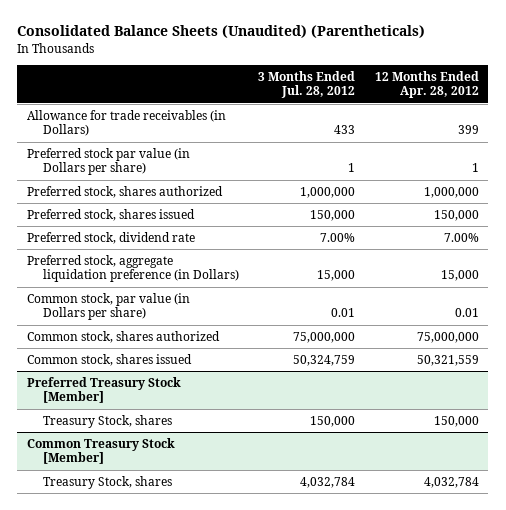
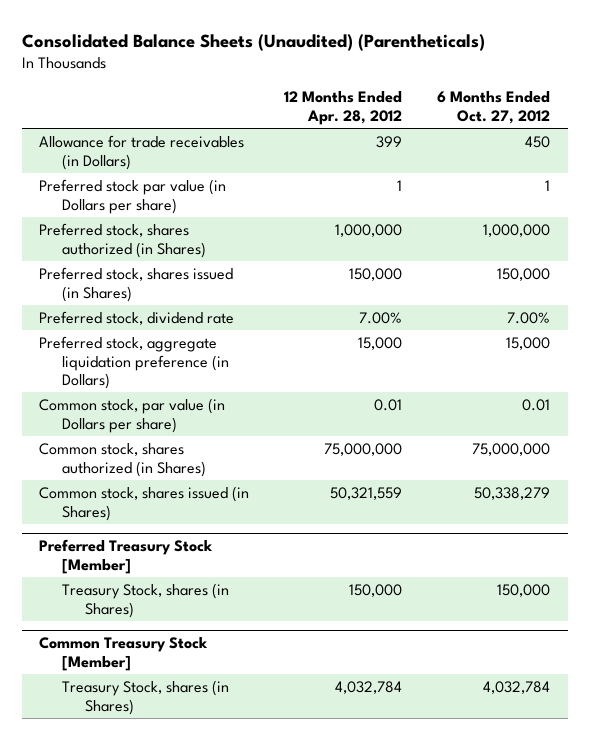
- | 3 Months Ended Jul. 28, 2012 | 12 Months Ended Apr. 28, 2012
+ | 12 Months Ended Apr. 28, 2012 | 6 Months Ended Oct. 27, 2012
- Preferred stock, shares authorized | 1,000,000 | 1,000,000
- Preferred stock, shares issued | 150,000 | 150,000
+ Preferred stock, shares authorized (in Shares) | 1,000,000 | 1,000,000
+ Preferred stock, shares issued (in Shares) | 150,000 | 150,000
- Common stock, shares authorized | 75,000,000 | 75,000,000
- Common stock, shares issued | 50,324,759 | 50,321,559
+ Common stock, shares authorized (in Shares) | 75,000,000 | 75,000,000
+ Common stock, shares issued (in Shares) | 50,321,559 | 50,338,279
@ Preferred Treasury Stock [Member]
- Treasury Stock, shares | 150,000 | 150,000
+ Treasury Stock, shares (in Shares) | 150,000 | 150,000
@ Common Treasury Stock [Member]
- Treasury Stock, shares | 4,032,784 | 4,032,784
+ Treasury Stock, shares (in Shares) | 4,032,784 | 4,032,784

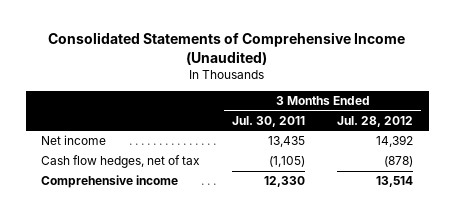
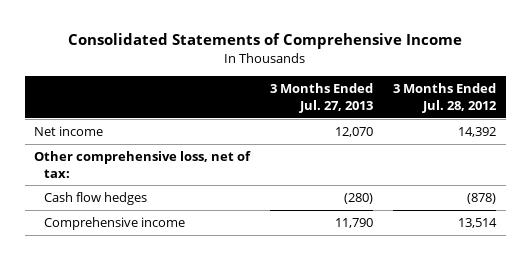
- Consolidated Statements of Comprehensive Income (Unaudited)
+ Consolidated Statements of Comprehensive Income
- | 3 Months Ended Jul. 30, 2011 | 3 Months Ended Jul. 28, 2012
+ | 3 Months Ended Jul. 27, 2013 | 3 Months Ended Jul. 28, 2012
- Cash flow hedges, net of tax | (1,105) | (878)
+ Other comprehensive loss, net of tax:
+ Cash flow hedges | (280) | (878)

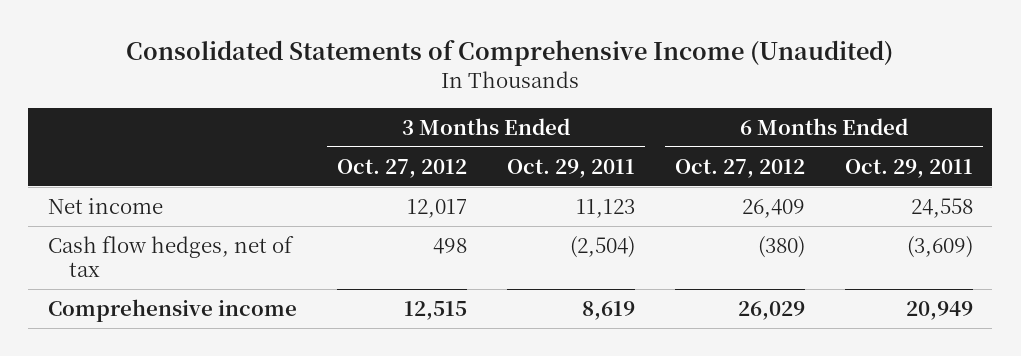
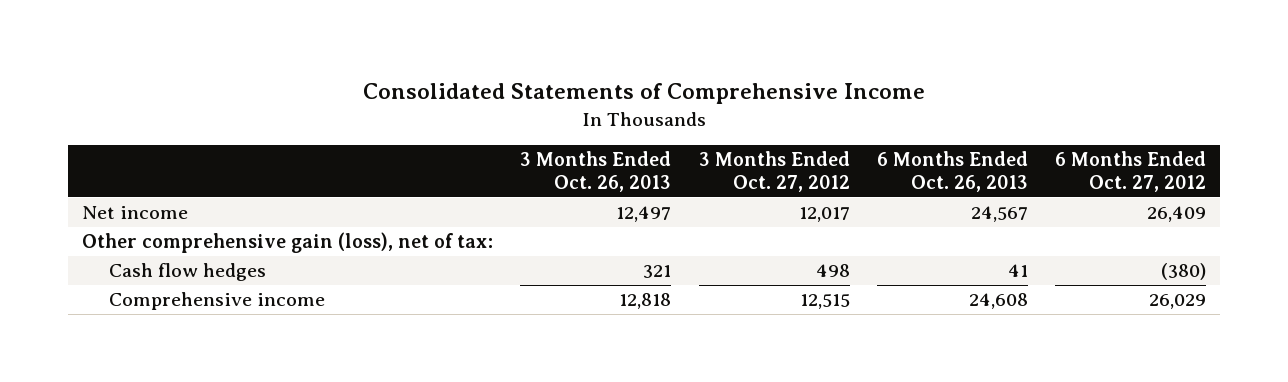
- Consolidated Statements of Comprehensive Income (Unaudited)
+ Consolidated Statements of Comprehensive Income
- | 3 Months Ended Oct. 27, 2012 | 3 Months Ended Oct. 29, 2011 | 6 Months Ended Oct. 27, 2012 | 6 Months Ended Oct. 29, 2011
+ | 3 Months Ended Oct. 26, 2013 | 3 Months Ended Oct. 27, 2012 | 6 Months Ended Oct. 26, 2013 | 6 Months Ended Oct. 27, 2012
- Cash flow hedges, net of tax | 498 | (2,504) | (380) | (3,609)
+ Other comprehensive gain (loss), net of tax:
+ Cash flow hedges | 321 | 498 | 41 | (380)

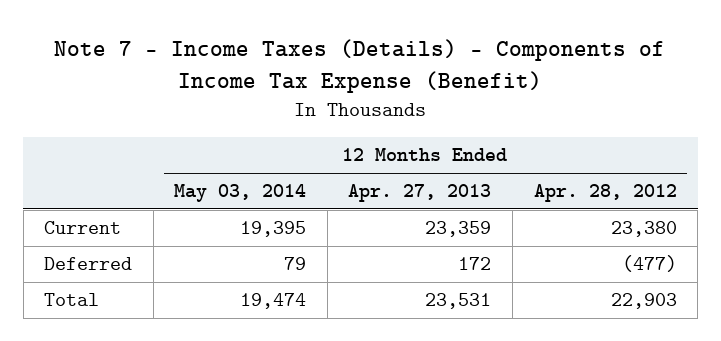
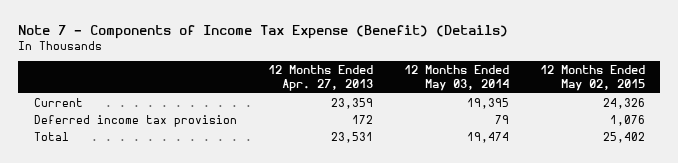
- Note 7 - Income Taxes (Details) - Components of Income Tax Expense (Benefit)
+ Note 7 - Components of Income Tax Expense (Benefit) (Details)
- | 12 Months Ended May 03, 2014 | 12 Months Ended Apr. 27, 2013 | 12 Months Ended Apr. 28, 2012
+ | 12 Months Ended Apr. 27, 2013 | 12 Months Ended May 03, 2014 | 12 Months Ended May 02, 2015
- Deferred | 79 | 172 | (477)
+ Deferred income tax provision | 172 | 79 | 1,076

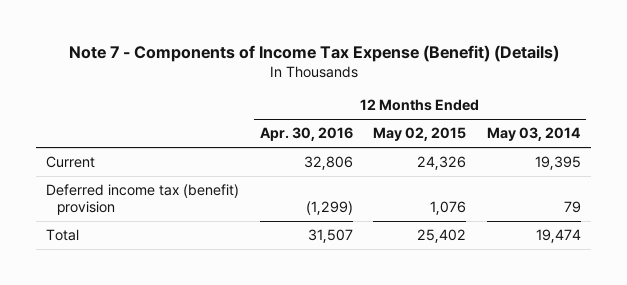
- | 12 Months Ended Apr. 27, 2013 | 12 Months Ended May 03, 2014 | 12 Months Ended May 02, 2015
+ | 12 Months Ended Apr. 30, 2016 | 12 Months Ended May 02, 2015 | 12 Months Ended May 03, 2014
- Deferred income tax provision | 172 | 79 | 1,076
+ Deferred income tax (benefit) provision | (1,299) | 1,076 | 79

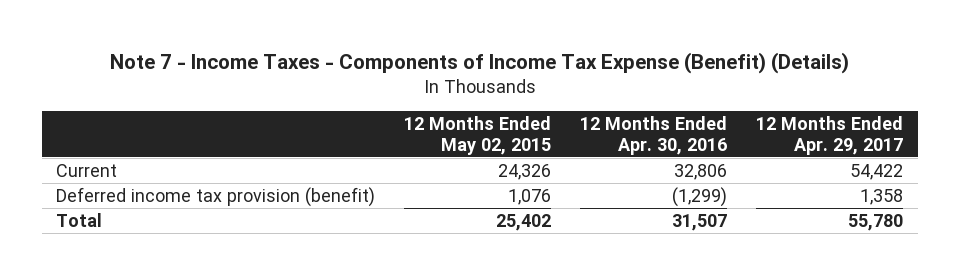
- Note 7 - Components of Income Tax Expense (Benefit) (Details)
+ Note 7 - Income Taxes - Components of Income Tax Expense (Benefit) (Details)
- | 12 Months Ended Apr. 30, 2016 | 12 Months Ended May 02, 2015 | 12 Months Ended May 03, 2014
+ | 12 Months Ended May 02, 2015 | 12 Months Ended Apr. 30, 2016 | 12 Months Ended Apr. 29, 2017
- Deferred income tax (benefit) provision | (1,299) | 1,076 | 79
+ Deferred income tax provision (benefit) | 1,076 | (1,299) | 1,358

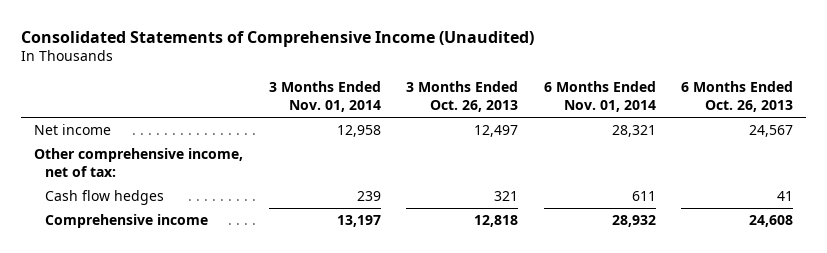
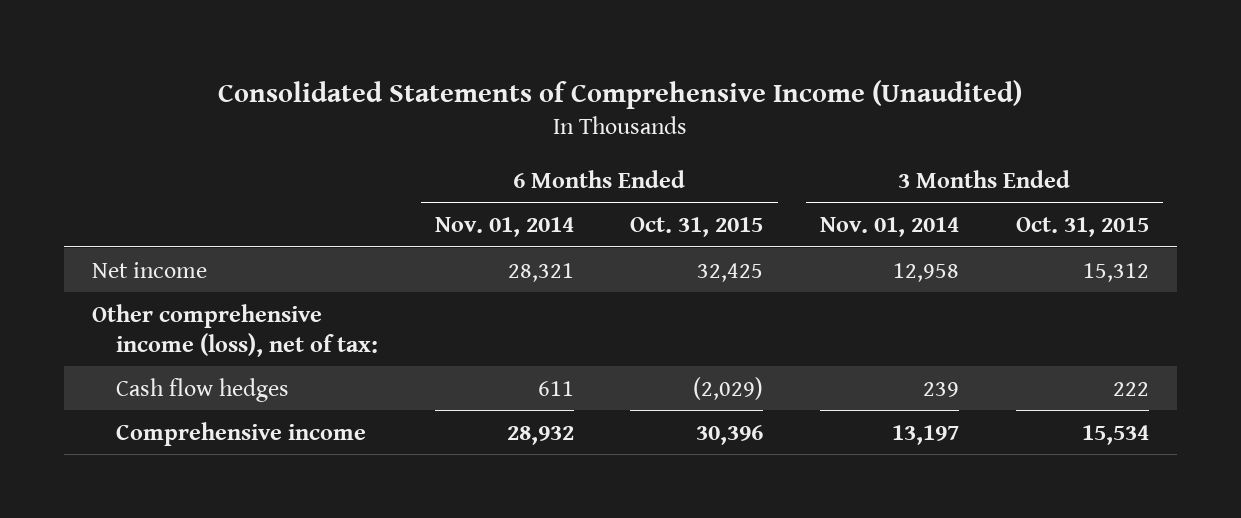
- | 3 Months Ended Nov. 01, 2014 | 3 Months Ended Oct. 26, 2013 | 6 Months Ended Nov. 01, 2014 | 6 Months Ended Oct. 26, 2013
+ | 6 Months Ended Nov. 01, 2014 | 6 Months Ended Oct. 31, 2015 | 3 Months Ended Nov. 01, 2014 | 3 Months Ended Oct. 31, 2015
- Other comprehensive income, net of tax:
+ Other comprehensive income (loss), net of tax:

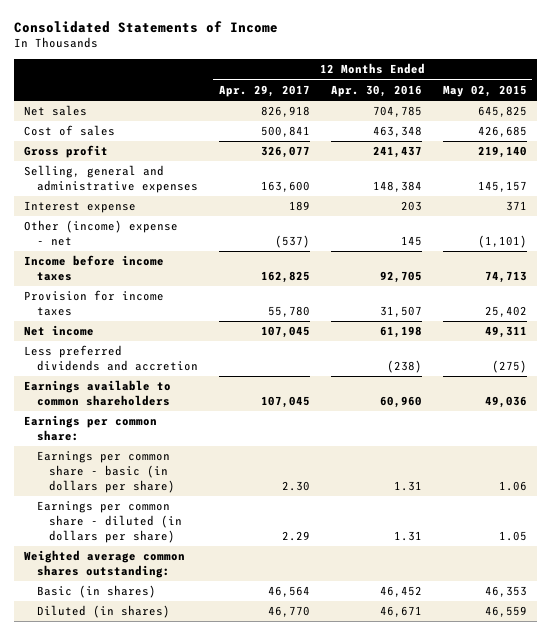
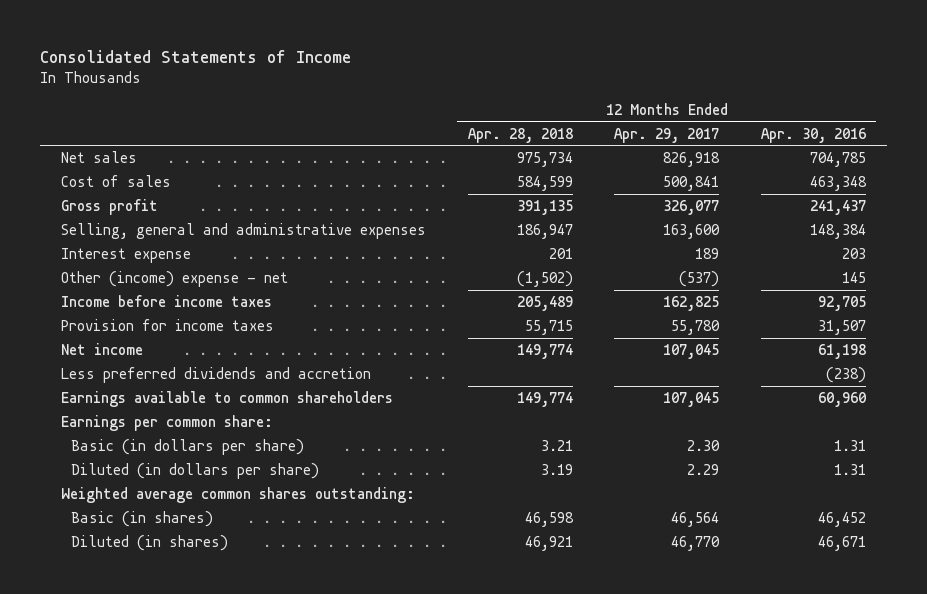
- | 12 Months Ended Apr. 29, 2017 | 12 Months Ended Apr. 30, 2016 | 12 Months Ended May 02, 2015
+ | 12 Months Ended Apr. 28, 2018 | 12 Months Ended Apr. 29, 2017 | 12 Months Ended Apr. 30, 2016
- Earnings per common share - basic (in dollars per share) | 2.30 | 1.31 | 1.06
- Earnings per common share - diluted (in dollars per share) | 2.29 | 1.31 | 1.05
+ Basic (in dollars per share) | 3.21 | 2.30 | 1.31
+ Diluted (in dollars per share) | 3.19 | 2.29 | 1.31

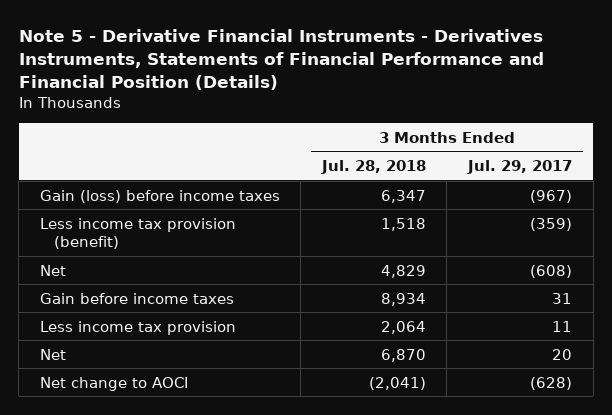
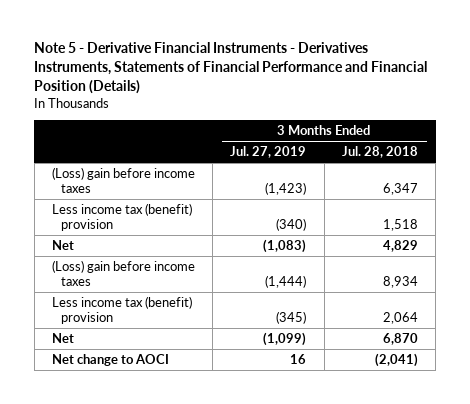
- | 3 Months Ended Jul. 28, 2018 | 3 Months Ended Jul. 29, 2017
+ | 3 Months Ended Jul. 27, 2019 | 3 Months Ended Jul. 28, 2018
- Gain (loss) before income taxes | 6,347 | (967)
- Less income tax provision (benefit) | 1,518 | (359)
+ (Loss) gain before income taxes | (1,423) | 6,347
+ Less income tax (benefit) provision | (340) | 1,518
- Gain before income taxes | 8,934 | 31
- Less income tax provision | 2,064 | 11
+ (Loss) gain before income taxes | (1,444) | 8,934
+ Less income tax (benefit) provision | (345) | 2,064

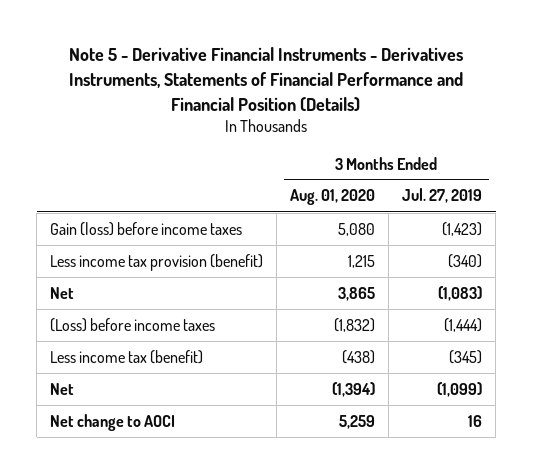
- | 3 Months Ended Jul. 27, 2019 | 3 Months Ended Jul. 28, 2018
+ | 3 Months Ended Aug. 01, 2020 | 3 Months Ended Jul. 27, 2019
- (Loss) gain before income taxes | (1,423) | 6,347
- Less income tax (benefit) provision | (340) | 1,518
+ Gain (loss) before income taxes | 5,080 | (1,423)
+ Less income tax provision (benefit) | 1,215 | (340)
- (Loss) gain before income taxes | (1,444) | 8,934
- Less income tax (benefit) provision | (345) | 2,064
+ (Loss) before income taxes | (1,832) | (1,444)
+ Less income tax (benefit) | (438) | (345)

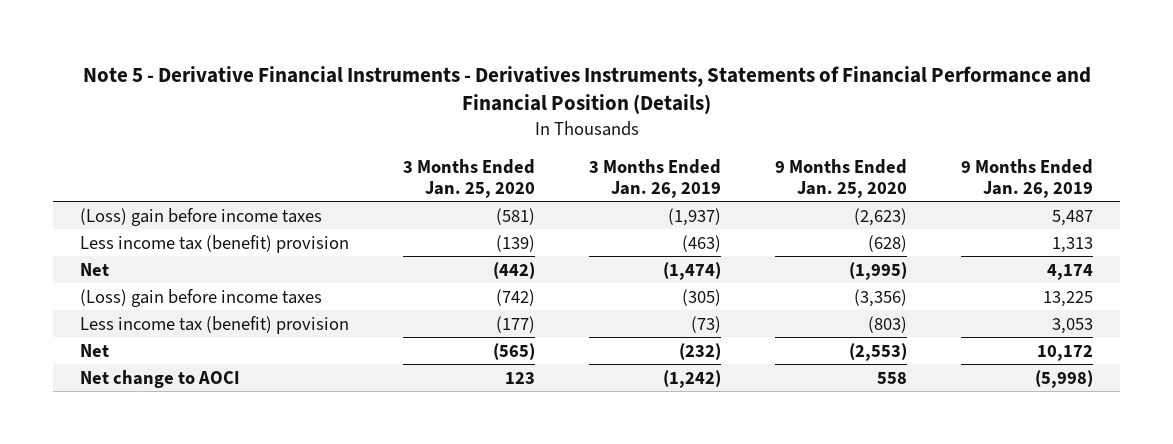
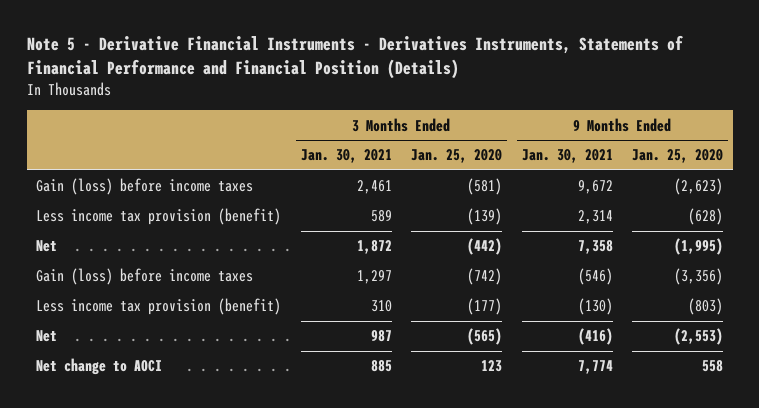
- | 3 Months Ended Jan. 25, 2020 | 3 Months Ended Jan. 26, 2019 | 9 Months Ended Jan. 25, 2020 | 9 Months Ended Jan. 26, 2019
+ | 3 Months Ended Jan. 30, 2021 | 3 Months Ended Jan. 25, 2020 | 9 Months Ended Jan. 30, 2021 | 9 Months Ended Jan. 25, 2020
- (Loss) gain before income taxes | (581) | (1,937) | (2,623) | 5,487
- Less income tax (benefit) provision | (139) | (463) | (628) | 1,313
+ Gain (loss) before income taxes | 2,461 | (581) | 9,672 | (2,623)
+ Less income tax provision (benefit) | 589 | (139) | 2,314 | (628)
- (Loss) gain before income taxes | (742) | (305) | (3,356) | 13,225
- Less income tax (benefit) provision | (177) | (73) | (803) | 3,053
+ Gain (loss) before income taxes | 1,297 | (742) | (546) | (3,356)
+ Less income tax provision (benefit) | 310 | (177) | (130) | (803)

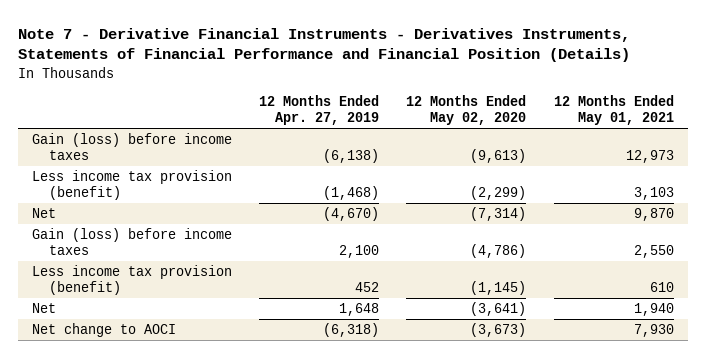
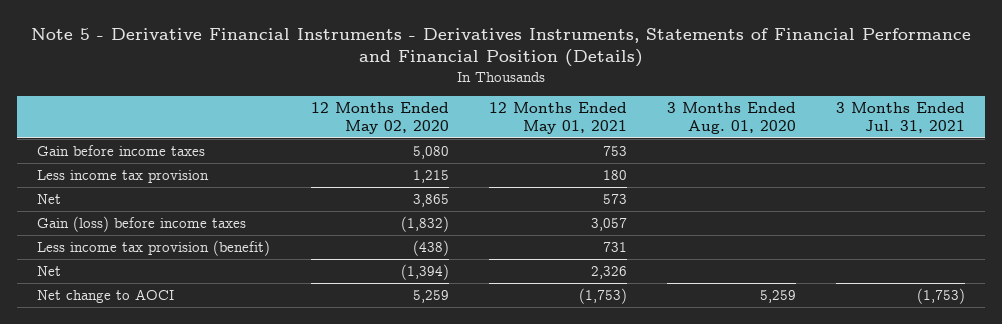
- Note 7 - Derivative Financial Instruments - Derivatives Instruments, Statements of Financial Performance and Financial Position (Details)
+ Note 5 - Derivative Financial Instruments - Derivatives Instruments, Statements of Financial Performance and Financial Position (Details)
- | 12 Months Ended Apr. 27, 2019 | 12 Months Ended May 02, 2020 | 12 Months Ended May 01, 2021
+ | 12 Months Ended May 02, 2020 | 12 Months Ended May 01, 2021 | 3 Months Ended Aug. 01, 2020 | 3 Months Ended Jul. 31, 2021
- Gain (loss) before income taxes | (6,138) | (9,613) | 12,973
- Less income tax provision (benefit) | (1,468) | (2,299) | 3,103
- Net | (4,670) | (7,314) | 9,870
- Gain (loss) before income taxes | 2,100 | (4,786) | 2,550
- Less income tax provision (benefit) | 452 | (1,145) | 610
- Net | 1,648 | (3,641) | 1,940
- Net change to AOCI | (6,318) | (3,673) | 7,930
+ Gain before income taxes | 5,080 | 753 | |
+ Less income tax provision | 1,215 | 180 | |
+ Net | 3,865 | 573 | |
+ Gain (loss) before income taxes | (1,832) | 3,057 | |
+ Less income tax provision (benefit) | (438) | 731 | |
+ Net | (1,394) | 2,326 | |
+ Net change to AOCI | 5,259 | (1,753) | 5,259 | (1,753)

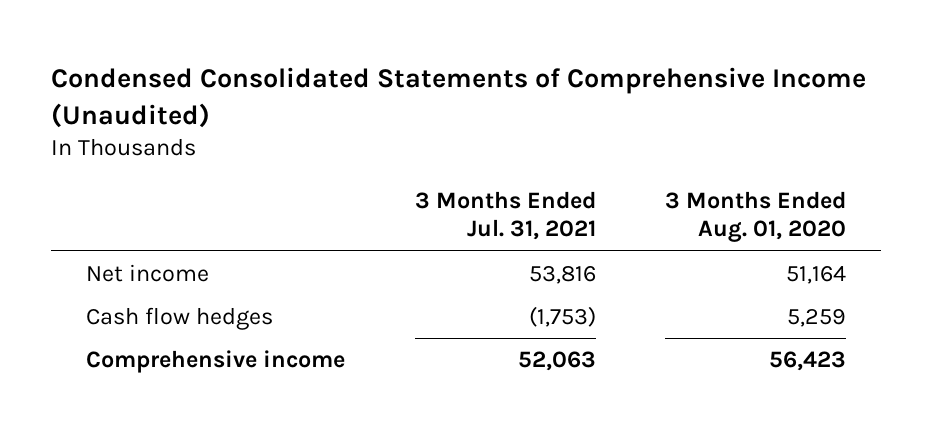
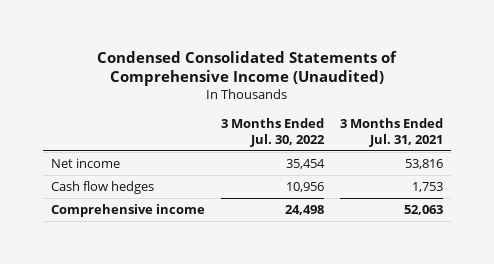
- | 3 Months Ended Jul. 31, 2021 | 3 Months Ended Aug. 01, 2020
+ | 3 Months Ended Jul. 30, 2022 | 3 Months Ended Jul. 31, 2021
- Cash flow hedges | (1,753) | 5,259
+ Cash flow hedges | 10,956 | 1,753

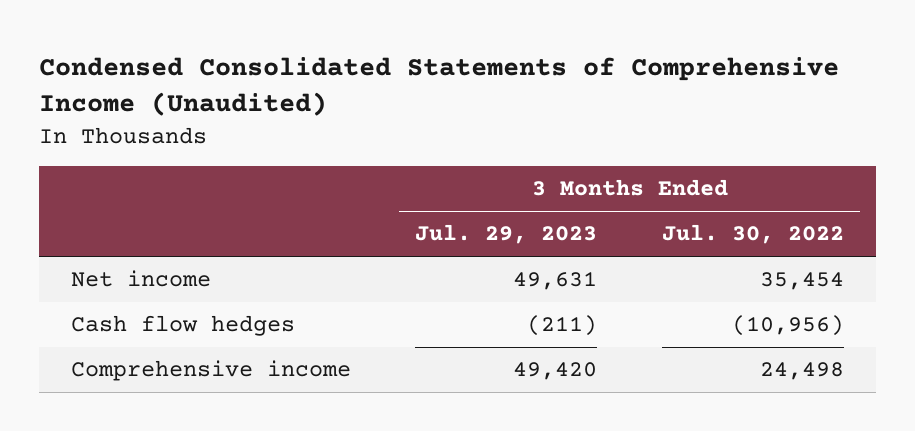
- | 3 Months Ended Jul. 30, 2022 | 3 Months Ended Jul. 31, 2021
+ | 3 Months Ended Jul. 29, 2023 | 3 Months Ended Jul. 30, 2022
- Cash flow hedges | 10,956 | 1,753
+ Cash flow hedges | (211) | (10,956)

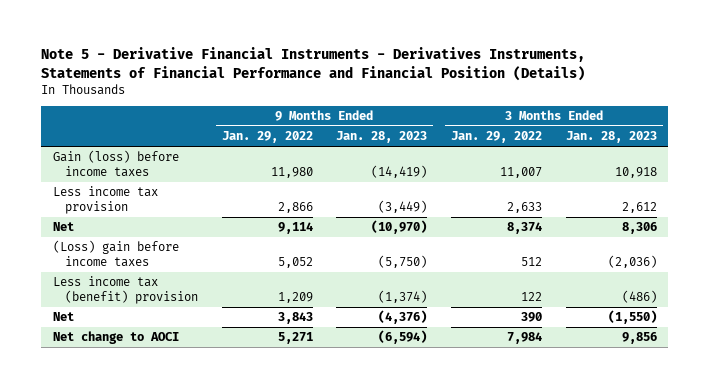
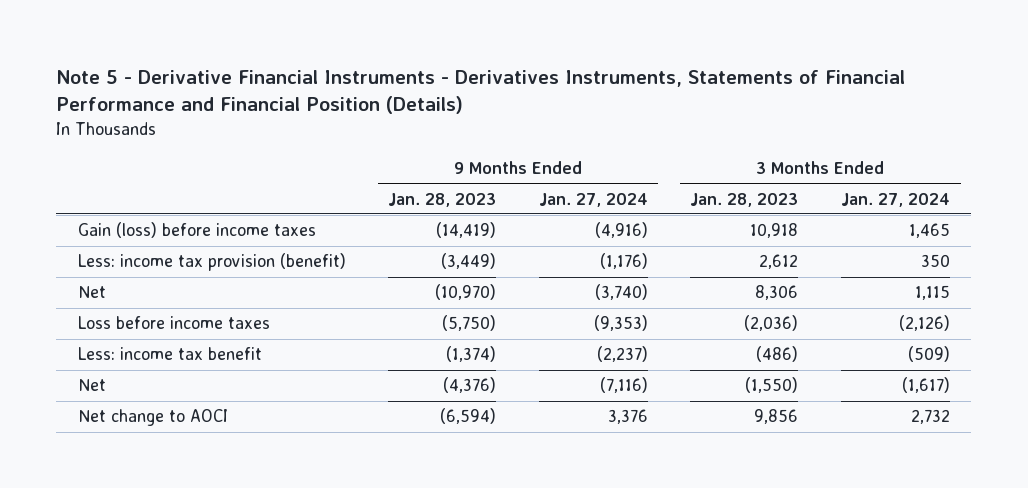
- | 9 Months Ended Jan. 29, 2022 | 9 Months Ended Jan. 28, 2023 | 3 Months Ended Jan. 29, 2022 | 3 Months Ended Jan. 28, 2023
+ | 9 Months Ended Jan. 28, 2023 | 9 Months Ended Jan. 27, 2024 | 3 Months Ended Jan. 28, 2023 | 3 Months Ended Jan. 27, 2024
- Less income tax provision | 2,866 | (3,449) | 2,633 | 2,612
+ Less: income tax provision (benefit) | (3,449) | (1,176) | 2,612 | 350
- (Loss) gain before income taxes | 5,052 | (5,750) | 512 | (2,036)
- Less income tax (benefit) provision | 1,209 | (1,374) | 122 | (486)
+ Loss before income taxes | (5,750) | (9,353) | (2,036) | (2,126)
+ Less: income tax benefit | (1,374) | (2,237) | (486) | (509)

